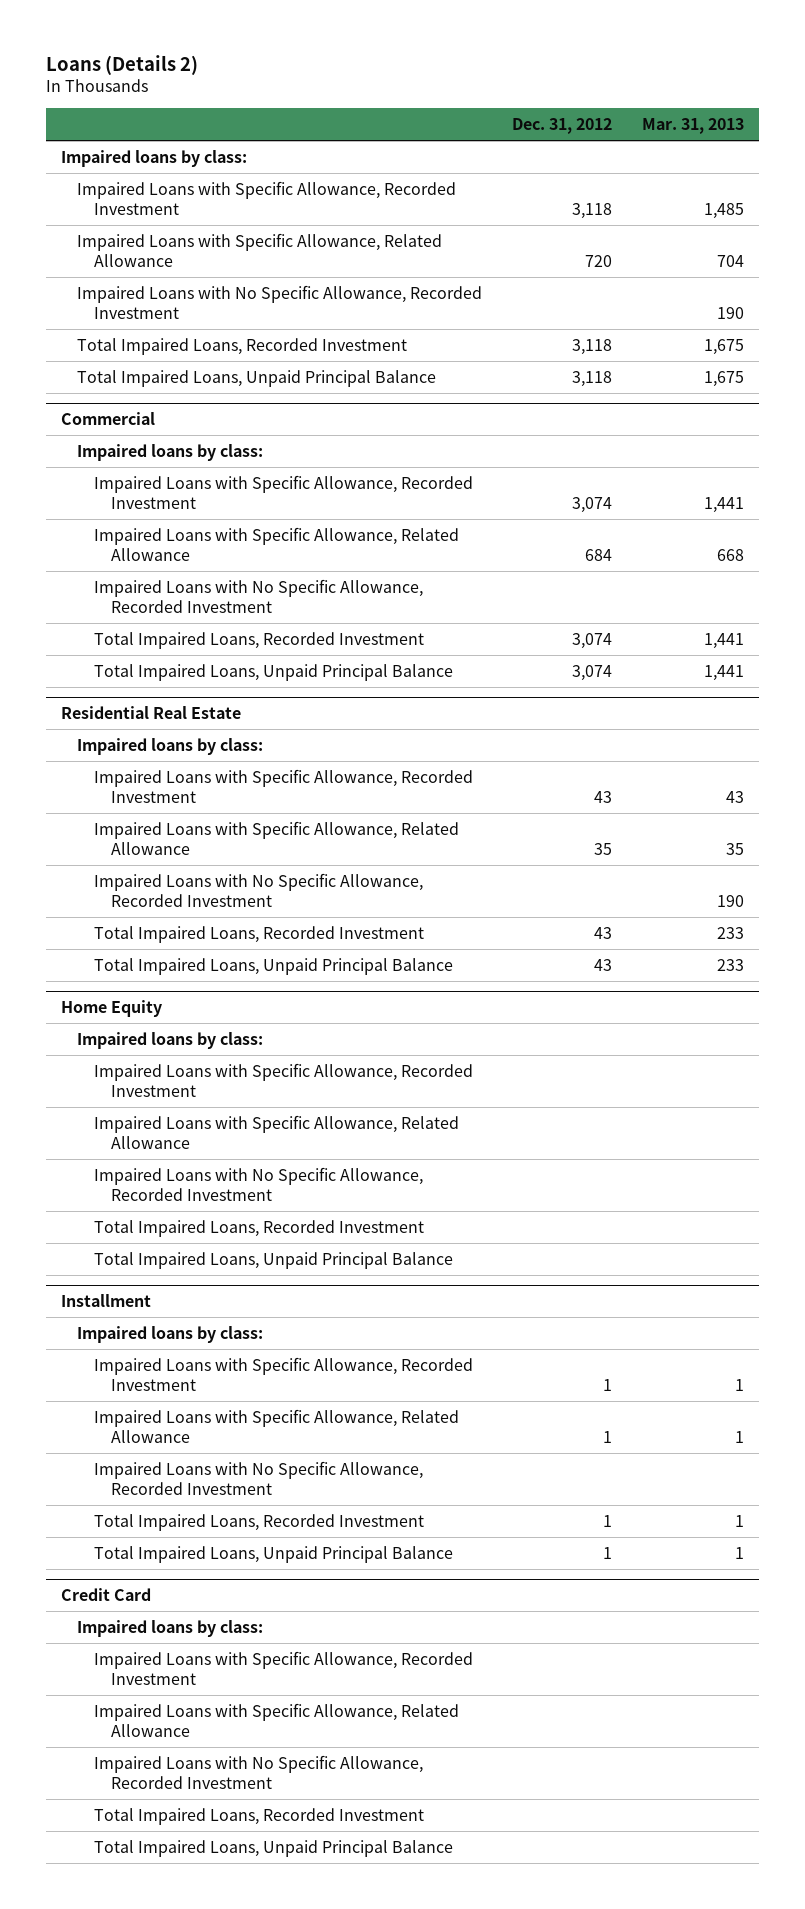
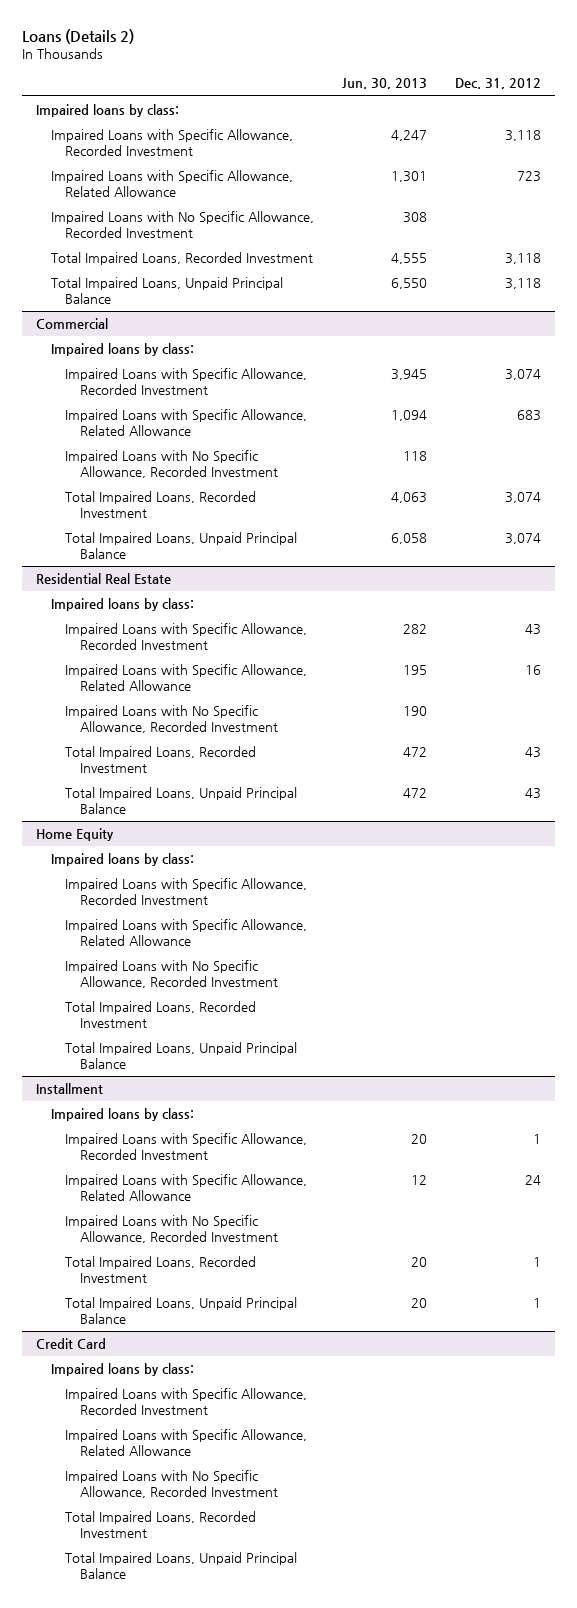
- | Dec. 31, 2012 | Mar. 31, 2013
+ | Jun. 30, 2013 | Dec. 31, 2012
- Impaired Loans with Specific Allowance, Related Allowance | 720 | 704
+ Impaired Loans with Specific Allowance, Related Allowance | 1,301 | 723
@ Commercial
- Impaired Loans with Specific Allowance, Related Allowance | 684 | 668
+ Impaired Loans with Specific Allowance, Related Allowance | 1,094 | 683
@ Residential Real Estate
- Impaired Loans with Specific Allowance, Related Allowance | 35 | 35
+ Impaired Loans with Specific Allowance, Related Allowance | 195 | 16
@ Installment
- Impaired Loans with Specific Allowance, Related Allowance | 1 | 1
+ Impaired Loans with Specific Allowance, Related Allowance | 12 | 24

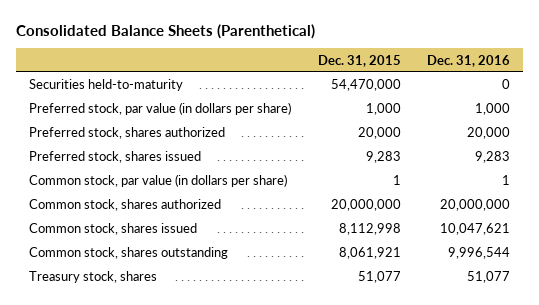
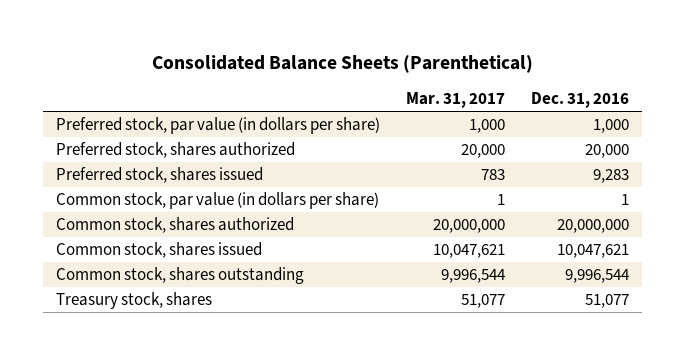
- | Dec. 31, 2015 | Dec. 31, 2016
+ | Mar. 31, 2017 | Dec. 31, 2016
- Securities held-to-maturity | 54,470,000 | 0

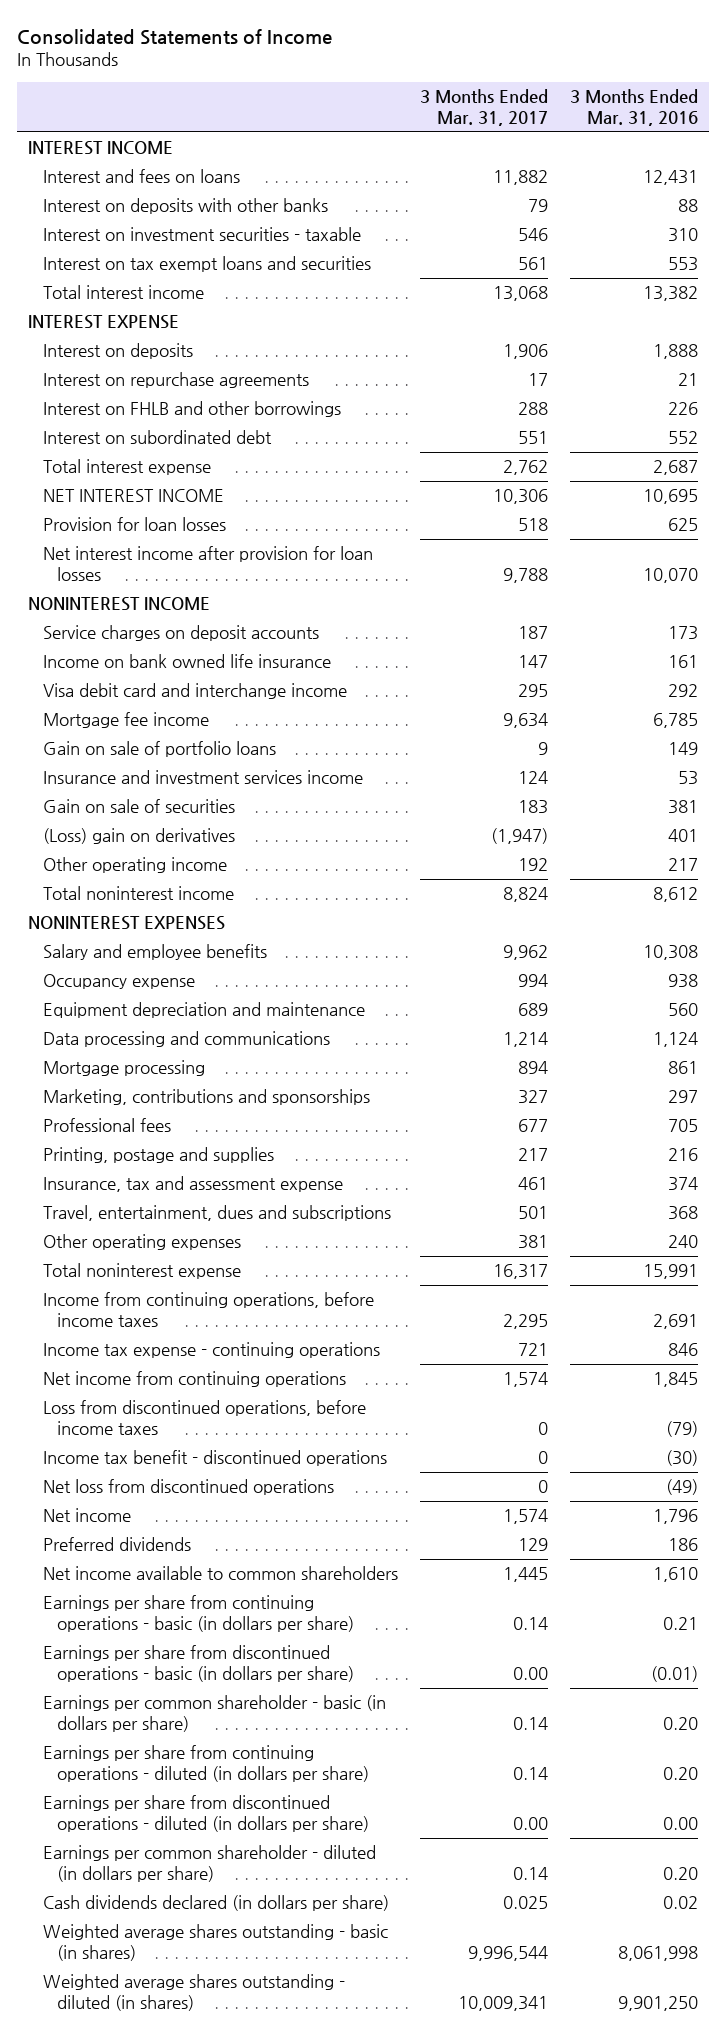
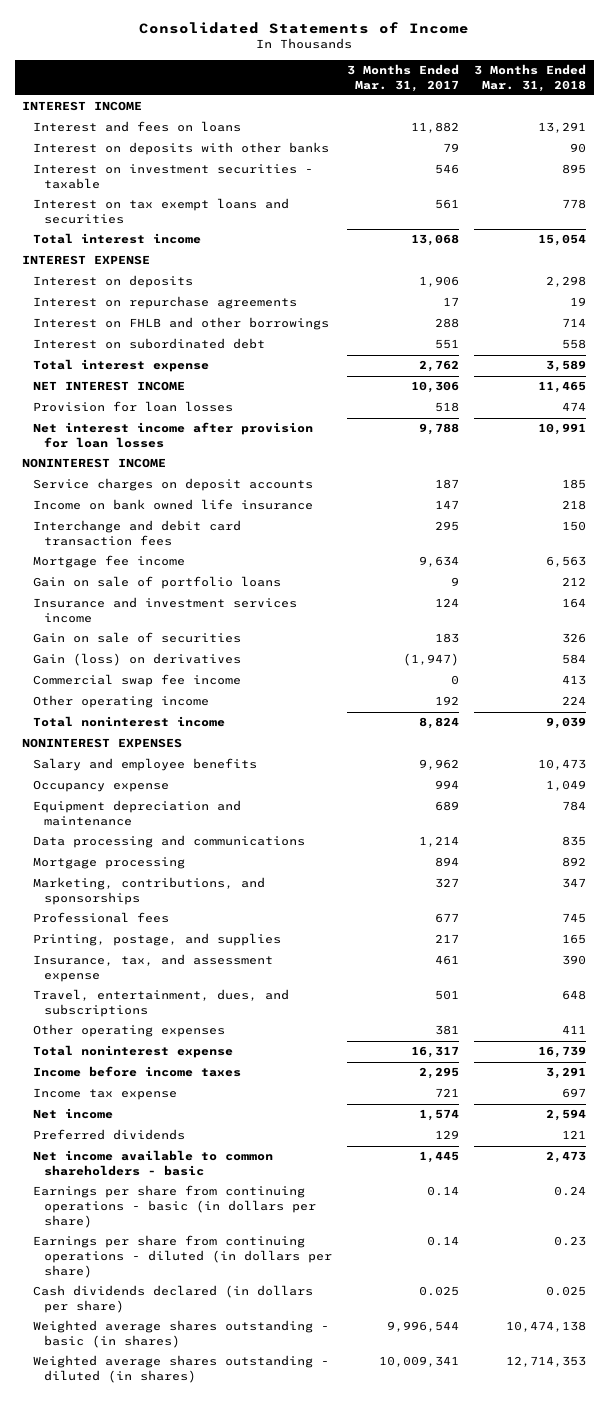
- | 3 Months Ended Mar. 31, 2017 | 3 Months Ended Mar. 31, 2016
+ | 3 Months Ended Mar. 31, 2017 | 3 Months Ended Mar. 31, 2018
- Visa debit card and interchange income | 295 | 292
+ Interchange and debit card transaction fees | 295 | 150
- (Loss) gain on derivatives | (1,947) | 401
+ Gain (loss) on derivatives | (1,947) | 584
+ Commercial swap fee income | 0 | 413
- Marketing, contributions and sponsorships | 327 | 297
+ Marketing, contributions, and sponsorships | 327 | 347
- Printing, postage and supplies | 217 | 216
- Insurance, tax and assessment expense | 461 | 374
- Travel, entertainment, dues and subscriptions | 501 | 368
+ Printing, postage, and supplies | 217 | 165
+ Insurance, tax, and assessment expense | 461 | 390
+ Travel, entertainment, dues, and subscriptions | 501 | 648
- Income from continuing operations, before income taxes | 2,295 | 2,691
- Income tax expense - continuing operations | 721 | 846
- Net income from continuing operations | 1,574 | 1,845
- Loss from discontinued operations, before income taxes | 0 | (79)
- Income tax benefit - discontinued operations | 0 | (30)
- Net loss from discontinued operations | 0 | (49)
+ Income before income taxes | 2,295 | 3,291
+ Income tax expense | 721 | 697
- Net income available to common shareholders | 1,445 | 1,610
+ Net income available to common shareholders - basic | 1,445 | 2,473
- Earnings per share from discontinued operations - basic (in dollars per share) | 0.00 | (0.01)
- Earnings per common shareholder - basic (in dollars per share) | 0.14 | 0.20
- Earnings per share from discontinued operations - diluted (in dollars per share) | 0.00 | 0.00
- Earnings per common shareholder - diluted (in dollars per share) | 0.14 | 0.20

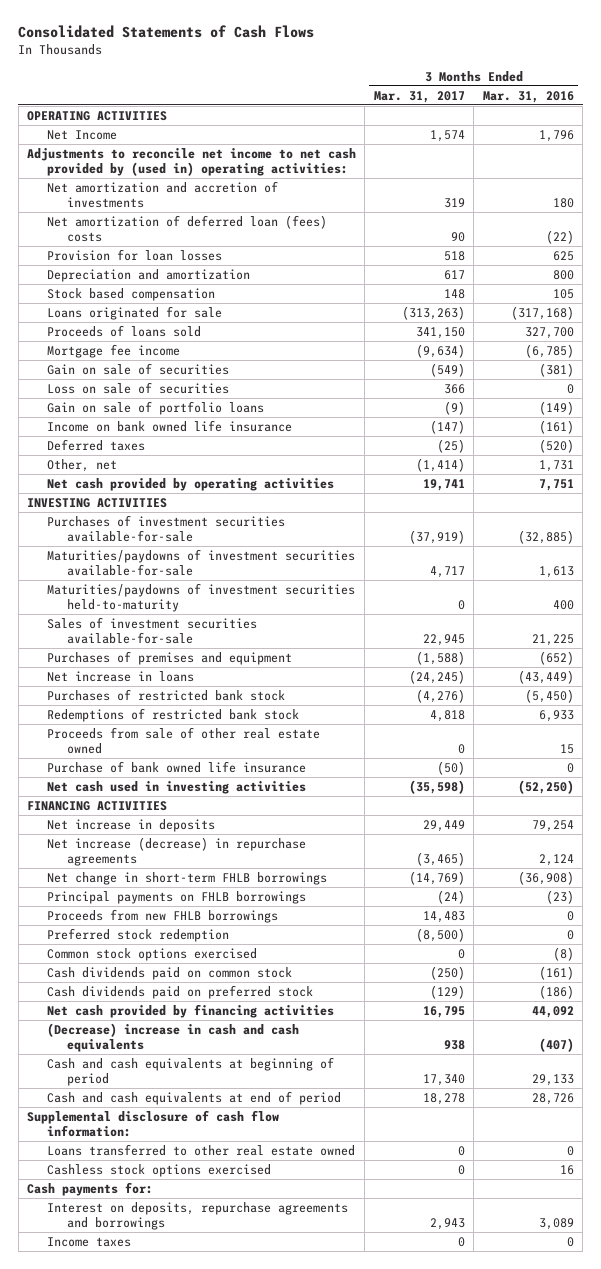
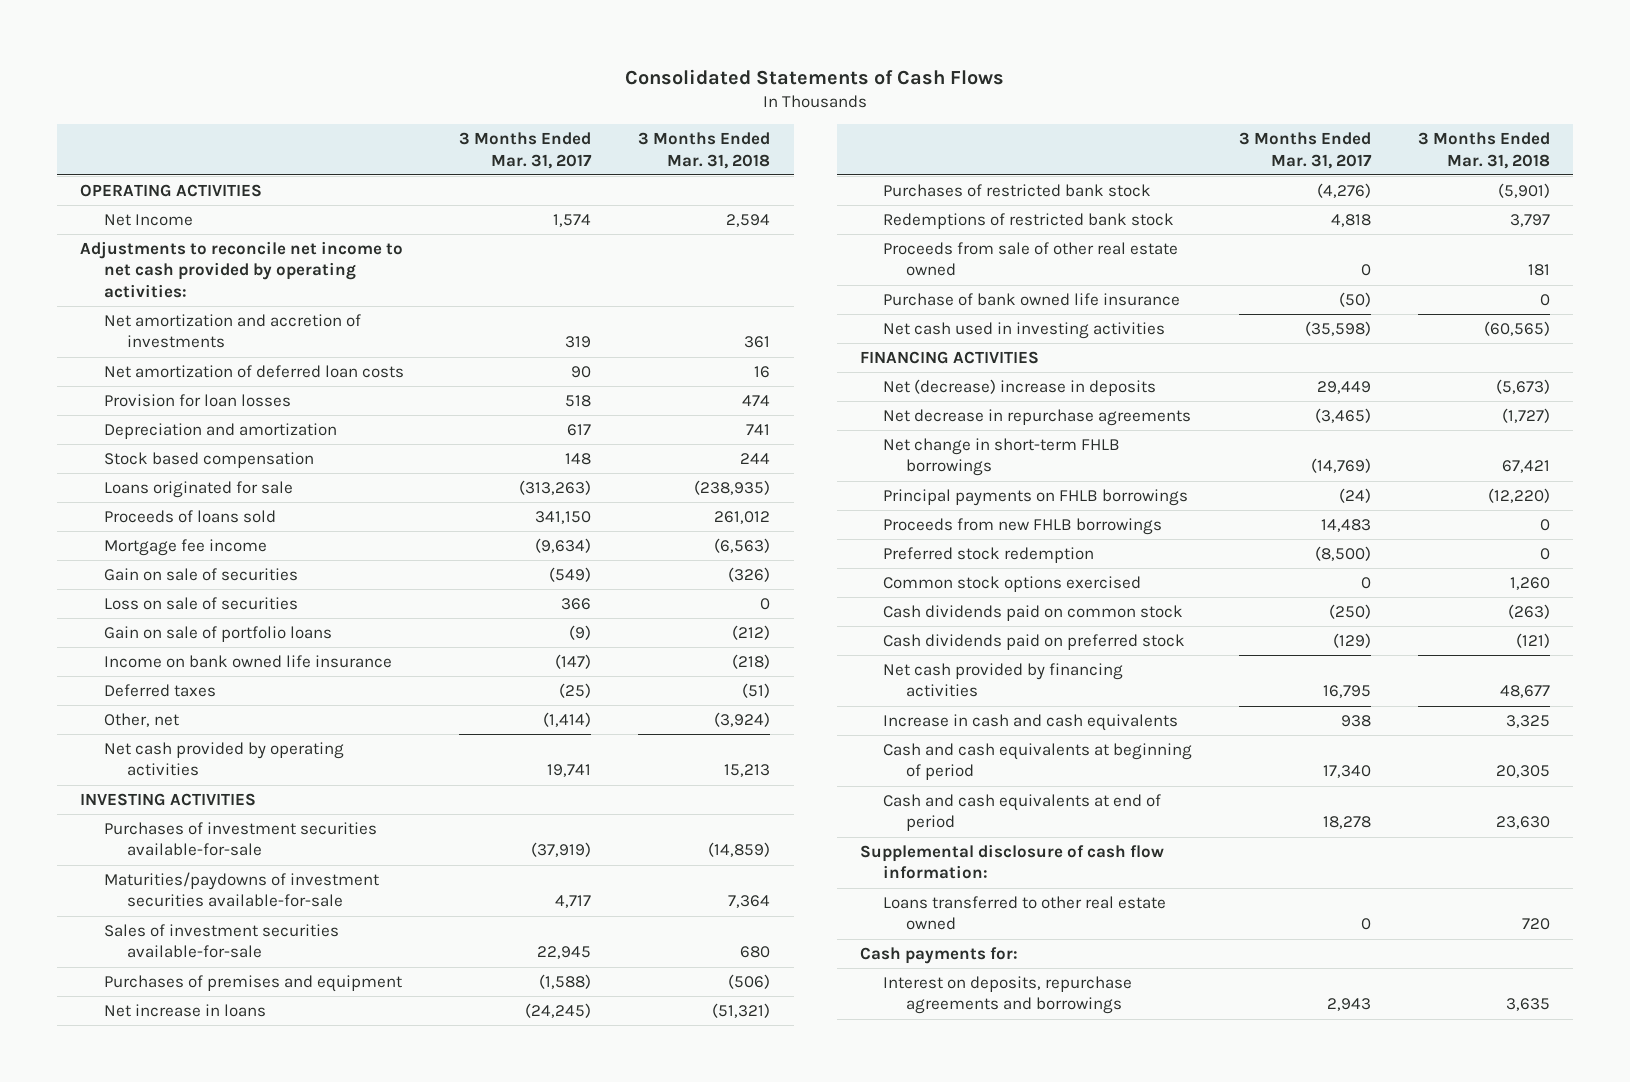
- | 3 Months Ended Mar. 31, 2017 | 3 Months Ended Mar. 31, 2016
+ | 3 Months Ended Mar. 31, 2017 | 3 Months Ended Mar. 31, 2018
- Adjustments to reconcile net income to net cash provided by (used in) operating activities:
+ Adjustments to reconcile net income to net cash provided by operating activities:
- Net amortization of deferred loan (fees) costs | 90 | (22)
+ Net amortization of deferred loan costs | 90 | 16
- Maturities/paydowns of investment securities held-to-maturity | 0 | 400
- Net increase in deposits | 29,449 | 79,254
- Net increase (decrease) in repurchase agreements | (3,465) | 2,124
+ Net (decrease) increase in deposits | 29,449 | (5,673)
+ Net decrease in repurchase agreements | (3,465) | (1,727)
- (Decrease) increase in cash and cash equivalents | 938 | (407)
+ Increase in cash and cash equivalents | 938 | 3,325
- Cashless stock options exercised | 0 | 16
- Income taxes | 0 | 0

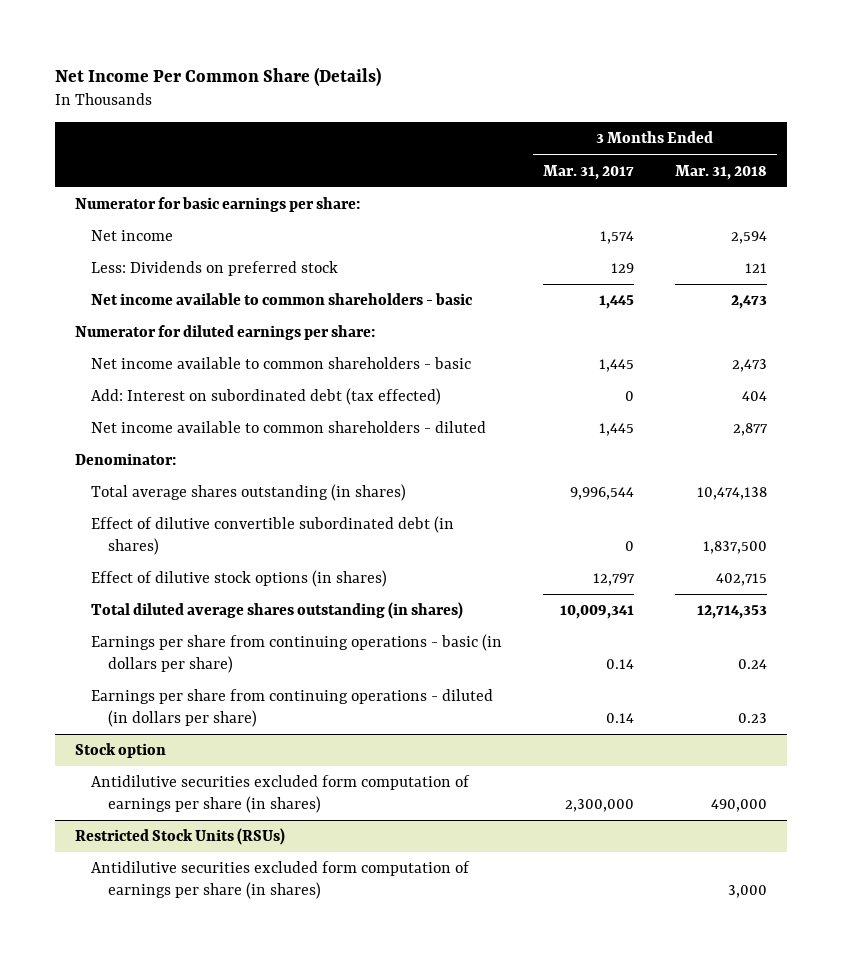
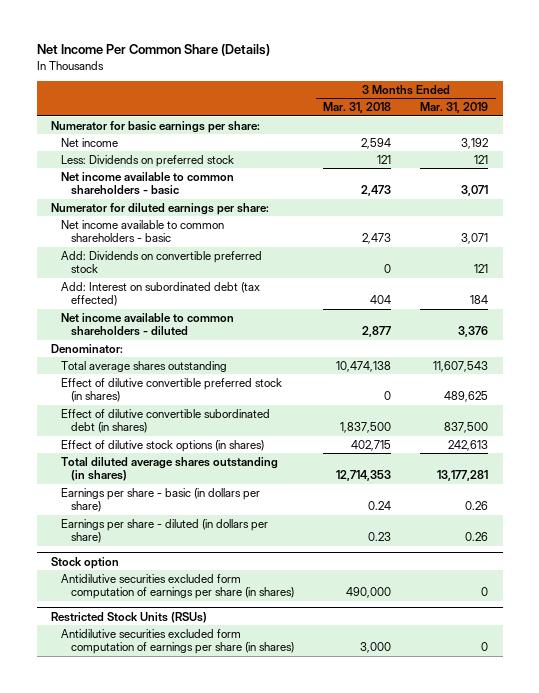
- | 3 Months Ended Mar. 31, 2017 | 3 Months Ended Mar. 31, 2018
+ | 3 Months Ended Mar. 31, 2018 | 3 Months Ended Mar. 31, 2019
+ Add: Dividends on convertible preferred stock | 0 | 121
- Total average shares outstanding (in shares) | 9,996,544 | 10,474,138
+ Total average shares outstanding | 10,474,138 | 11,607,543
+ Effect of dilutive convertible preferred stock (in shares) | 0 | 489,625
- Earnings per share from continuing operations - basic (in dollars per share) | 0.14 | 0.24
- Earnings per share from continuing operations - diluted (in dollars per share) | 0.14 | 0.23
+ Earnings per share - basic (in dollars per share) | 0.24 | 0.26
+ Earnings per share - diluted (in dollars per share) | 0.23 | 0.26

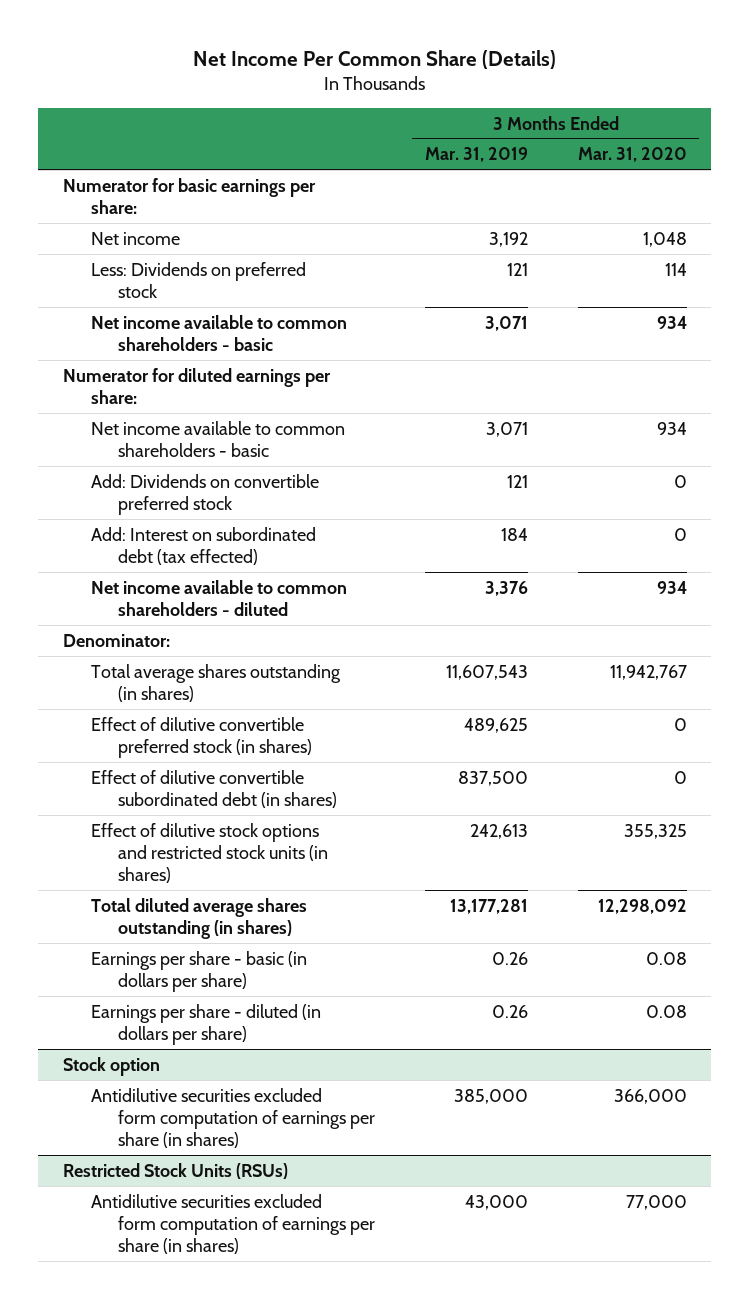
- | 3 Months Ended Mar. 31, 2018 | 3 Months Ended Mar. 31, 2019
+ | 3 Months Ended Mar. 31, 2019 | 3 Months Ended Mar. 31, 2020
- Total average shares outstanding | 10,474,138 | 11,607,543
+ Total average shares outstanding (in shares) | 11,607,543 | 11,942,767
- Effect of dilutive stock options (in shares) | 402,715 | 242,613
+ Effect of dilutive stock options and restricted stock units (in shares) | 242,613 | 355,325
@ Stock option
- Antidilutive securities excluded form computation of earnings per share (in shares) | 490,000 | 0
+ Antidilutive securities excluded form computation of earnings per share (in shares) | 385,000 | 366,000
@ Restricted Stock Units (RSUs)
- Antidilutive securities excluded form computation of earnings per share (in shares) | 3,000 | 0
+ Antidilutive securities excluded form computation of earnings per share (in shares) | 43,000 | 77,000

